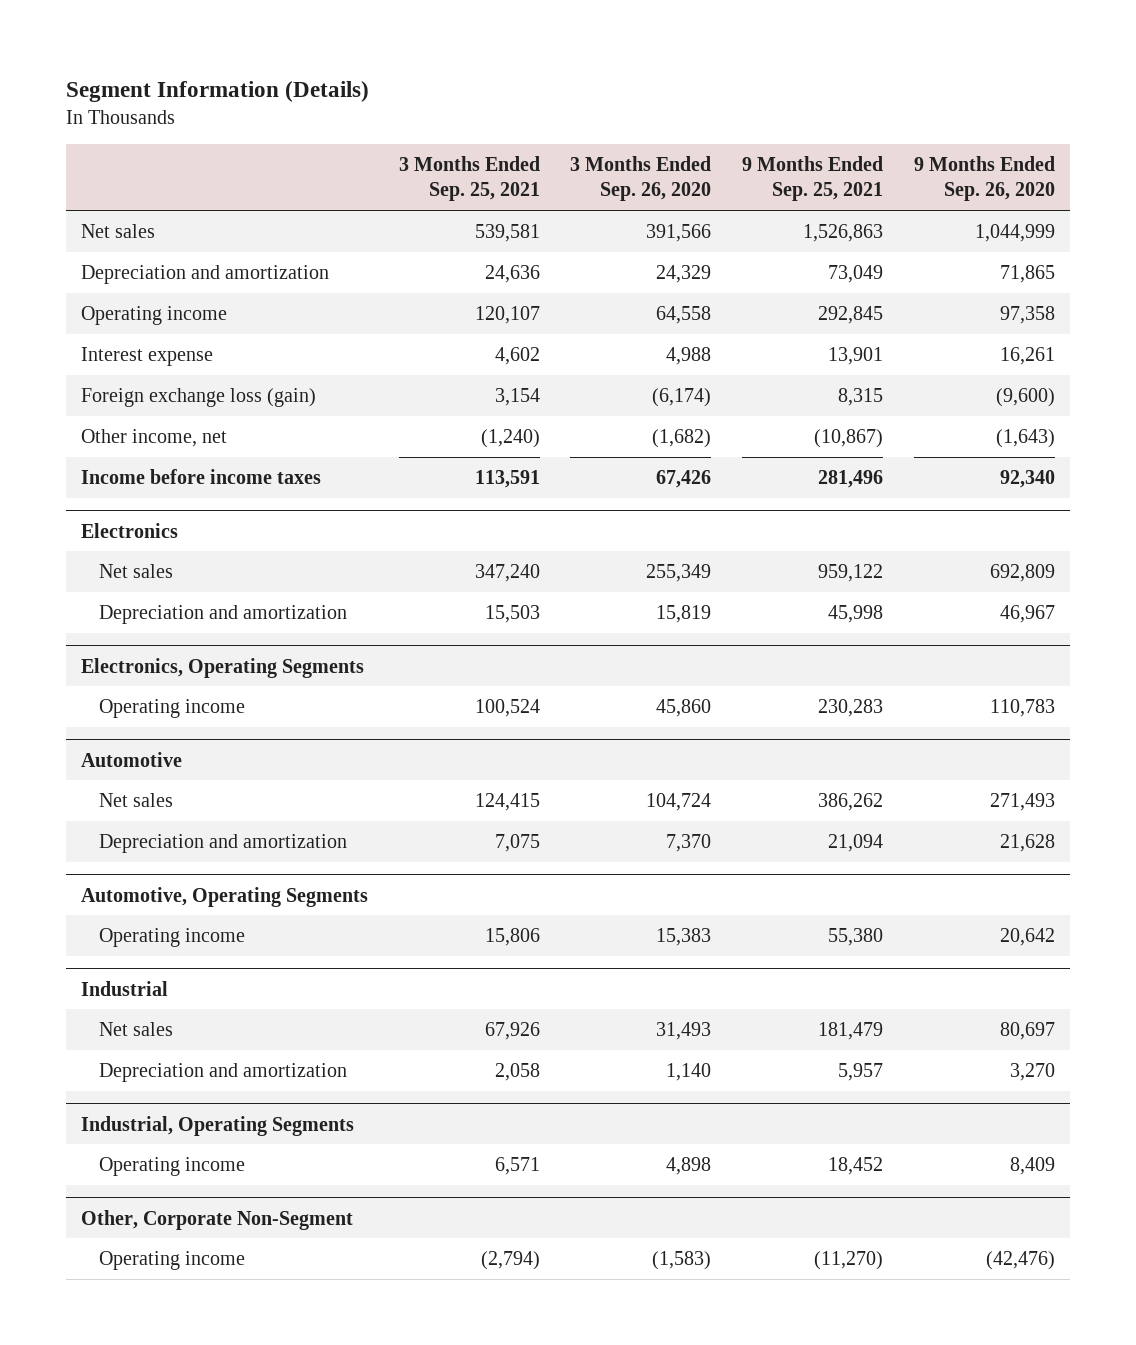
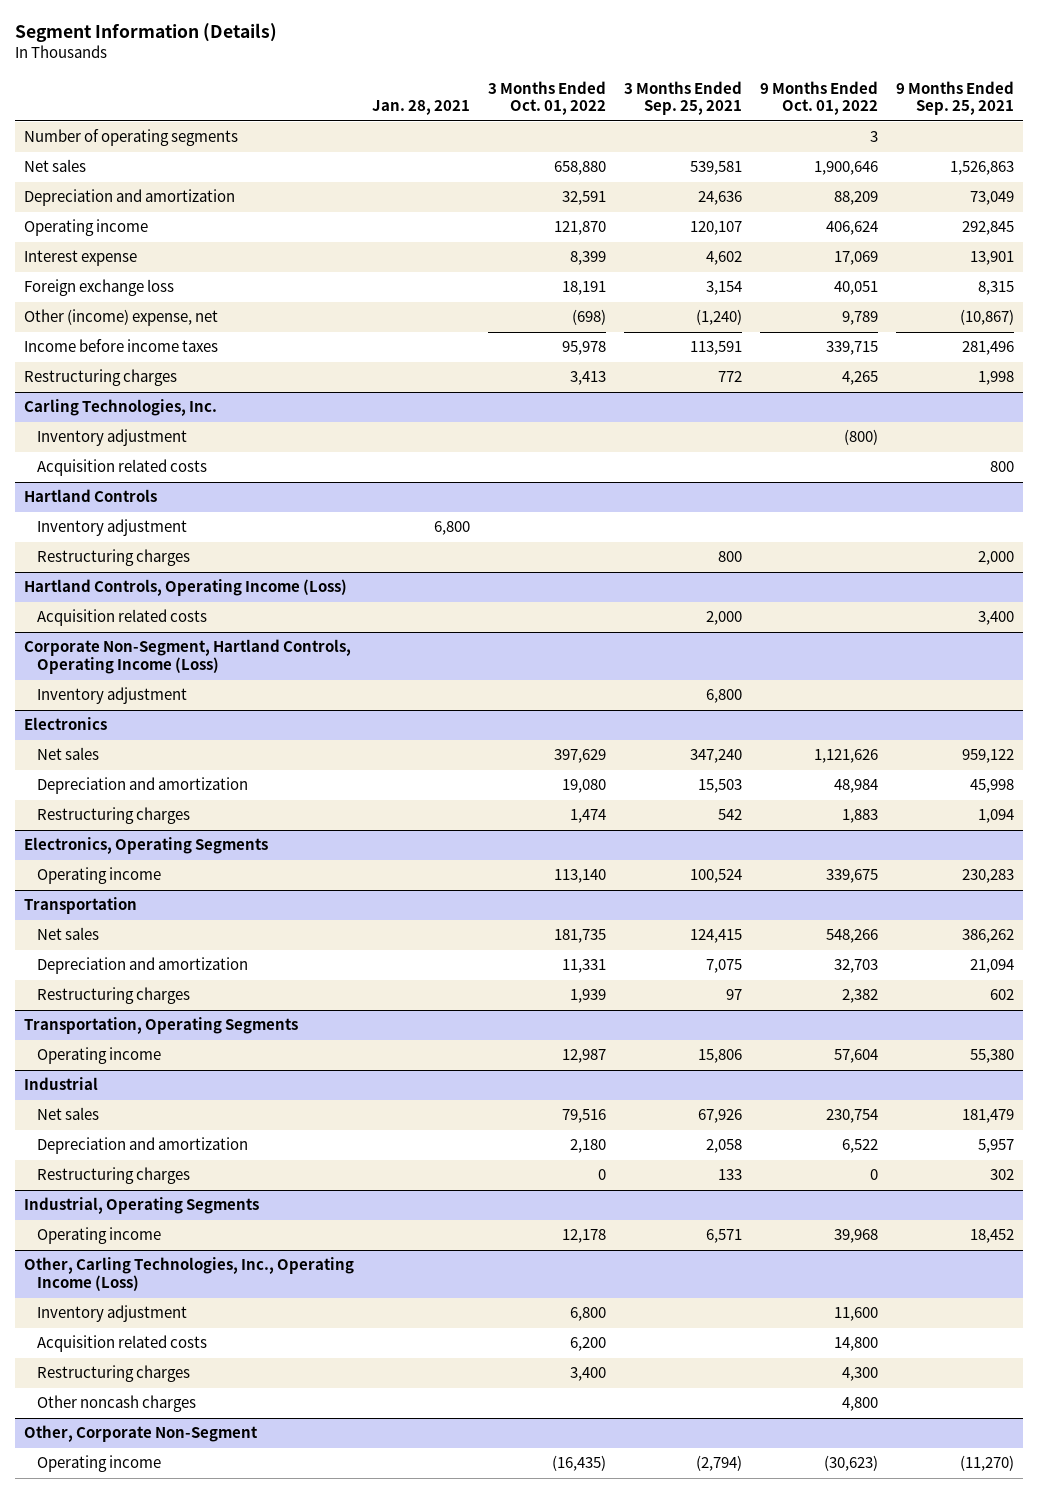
- | 3 Months Ended Sep. 25, 2021 | 3 Months Ended Sep. 26, 2020 | 9 Months Ended Sep. 25, 2021 | 9 Months Ended Sep. 26, 2020
+ | Jan. 28, 2021 | 3 Months Ended Oct. 01, 2022 | 3 Months Ended Sep. 25, 2021 | 9 Months Ended Oct. 01, 2022 | 9 Months Ended Sep. 25, 2021
+ Number of operating segments | | | | 3 |
- Foreign exchange loss (gain) | 3,154 | (6,174) | 8,315 | (9,600)
- Other income, net | (1,240) | (1,682) | (10,867) | (1,643)
+ Foreign exchange loss | | 18,191 | 3,154 | 40,051 | 8,315
+ Other (income) expense, net | | (698) | (1,240) | 9,789 | (10,867)
+ Restructuring charges | | 3,413 | 772 | 4,265 | 1,998
+ Carling Technologies, Inc.
+ Inventory adjustment | | | | (800) |
+ Acquisition related costs | | | | | 800
+ Hartland Controls
+ Inventory adjustment | 6,800 | | | |
+ Restructuring charges | | | 800 | | 2,000
+ Hartland Controls, Operating Income (Loss)
+ Acquisition related costs | | | 2,000 | | 3,400
+ Corporate Non-Segment, Hartland Controls, Operating Income (Loss)
+ Inventory adjustment | | | 6,800 | |
@ Electronics
+ Restructuring charges | | 1,474 | 542 | 1,883 | 1,094
- Automotive
+ Transportation
- Automotive, Operating Segments
+ Restructuring charges | | 1,939 | 97 | 2,382 | 602
+ Transportation, Operating Segments
@ Industrial
+ Restructuring charges | | 0 | 133 | 0 | 302
+ Other, Carling Technologies, Inc., Operating Income (Loss)
+ Inventory adjustment | | 6,800 | | 11,600 |
+ Acquisition related costs | | 6,200 | | 14,800 |
+ Restructuring charges | | 3,400 | | 4,300 |
+ Other noncash charges | | | | 4,800 |

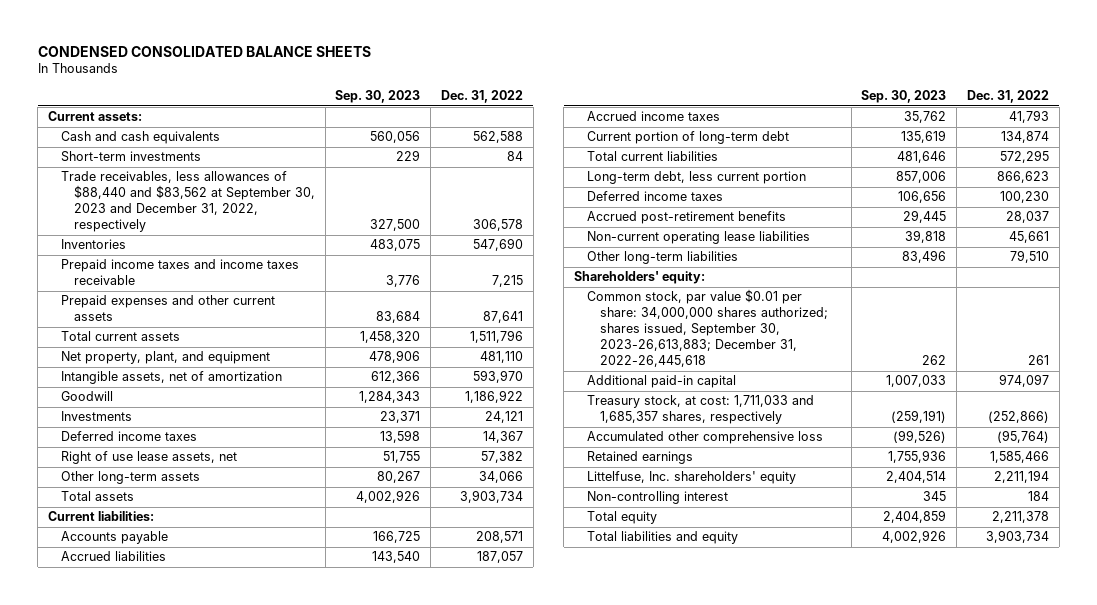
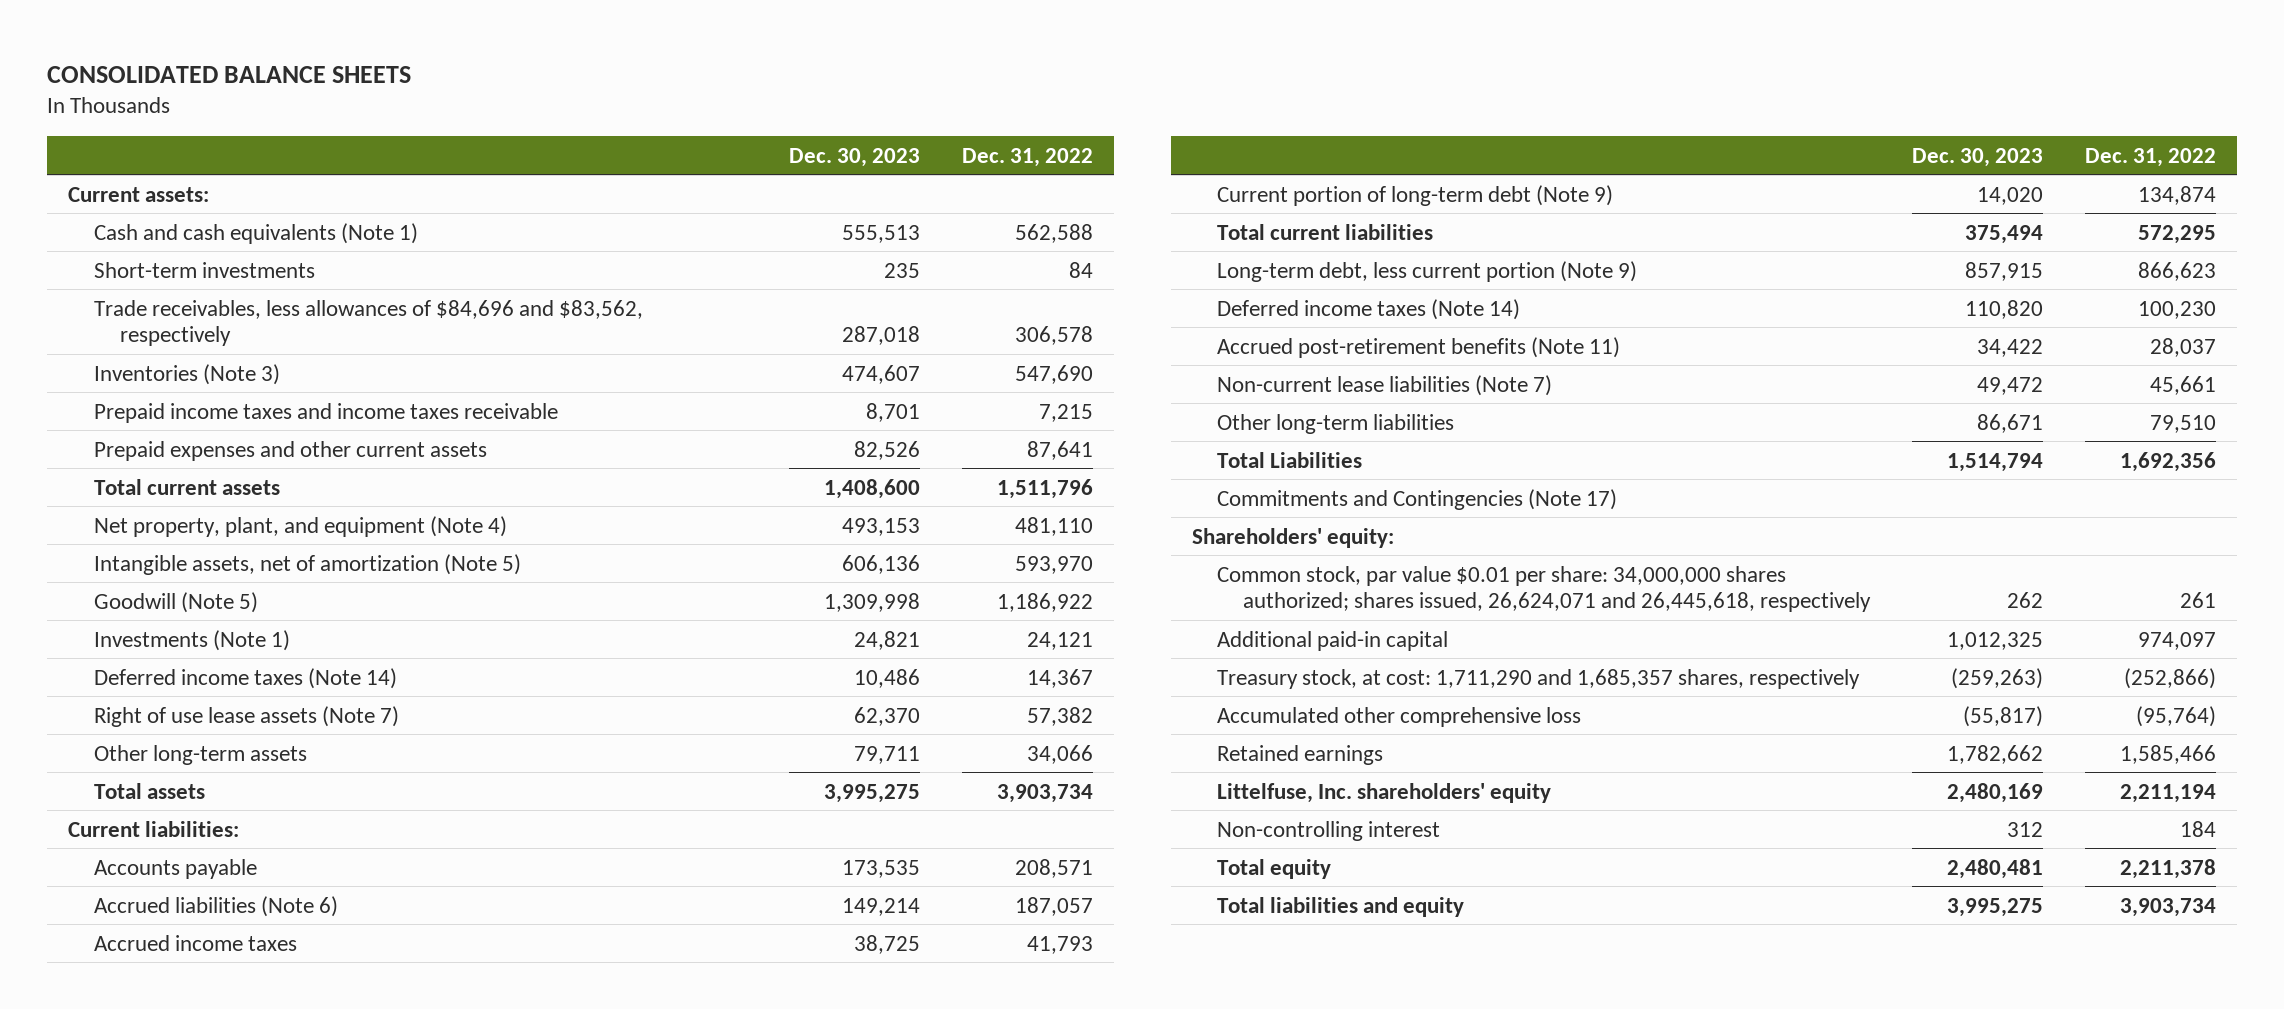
- CONDENSED CONSOLIDATED BALANCE SHEETS
+ CONSOLIDATED BALANCE SHEETS
- | Sep. 30, 2023 | Dec. 31, 2022
+ | Dec. 30, 2023 | Dec. 31, 2022
- Cash and cash equivalents | 560,056 | 562,588
+ Cash and cash equivalents (Note 1) | 555,513 | 562,588
- Trade receivables, less allowances of $88,440 and $83,562 at September 30, 2023 and December 31, 2022, respectively | 327,500 | 306,578
- Inventories | 483,075 | 547,690
+ Trade receivables, less allowances of $84,696 and $83,562, respectively | 287,018 | 306,578
+ Inventories (Note 3) | 474,607 | 547,690
- Net property, plant, and equipment | 478,906 | 481,110
- Intangible assets, net of amortization | 612,366 | 593,970
- Goodwill | 1,284,343 | 1,186,922
- Investments | 23,371 | 24,121
- Deferred income taxes | 13,598 | 14,367
- Right of use lease assets, net | 51,755 | 57,382
+ Net property, plant, and equipment (Note 4) | 493,153 | 481,110
+ Intangible assets, net of amortization (Note 5) | 606,136 | 593,970
+ Goodwill (Note 5) | 1,309,998 | 1,186,922
+ Investments (Note 1) | 24,821 | 24,121
+ Deferred income taxes (Note 14) | 10,486 | 14,367
+ Right of use lease assets (Note 7) | 62,370 | 57,382
- Accrued liabilities | 143,540 | 187,057
+ Accrued liabilities (Note 6) | 149,214 | 187,057
- Current portion of long-term debt | 135,619 | 134,874
+ Current portion of long-term debt (Note 9) | 14,020 | 134,874
- Long-term debt, less current portion | 857,006 | 866,623
- Deferred income taxes | 106,656 | 100,230
- Accrued post-retirement benefits | 29,445 | 28,037
- Non-current operating lease liabilities | 39,818 | 45,661
+ Long-term debt, less current portion (Note 9) | 857,915 | 866,623
+ Deferred income taxes (Note 14) | 110,820 | 100,230
+ Accrued post-retirement benefits (Note 11) | 34,422 | 28,037
+ Non-current lease liabilities (Note 7) | 49,472 | 45,661
+ Total Liabilities | 1,514,794 | 1,692,356
+ Commitments and Contingencies (Note 17)
- Common stock, par value $0.01 per share: 34,000,000 shares authorized; shares issued, September 30, 2023-26,613,883; December 31, 2022-26,445,618 | 262 | 261
+ Common stock, par value $0.01 per share: 34,000,000 shares authorized; shares issued, 26,624,071 and 26,445,618, respectively | 262 | 261
- Treasury stock, at cost: 1,711,033 and 1,685,357 shares, respectively | (259,191) | (252,866)
+ Treasury stock, at cost: 1,711,290 and 1,685,357 shares, respectively | (259,263) | (252,866)

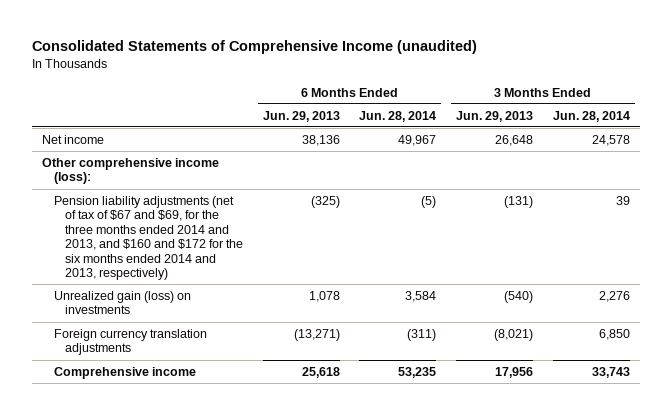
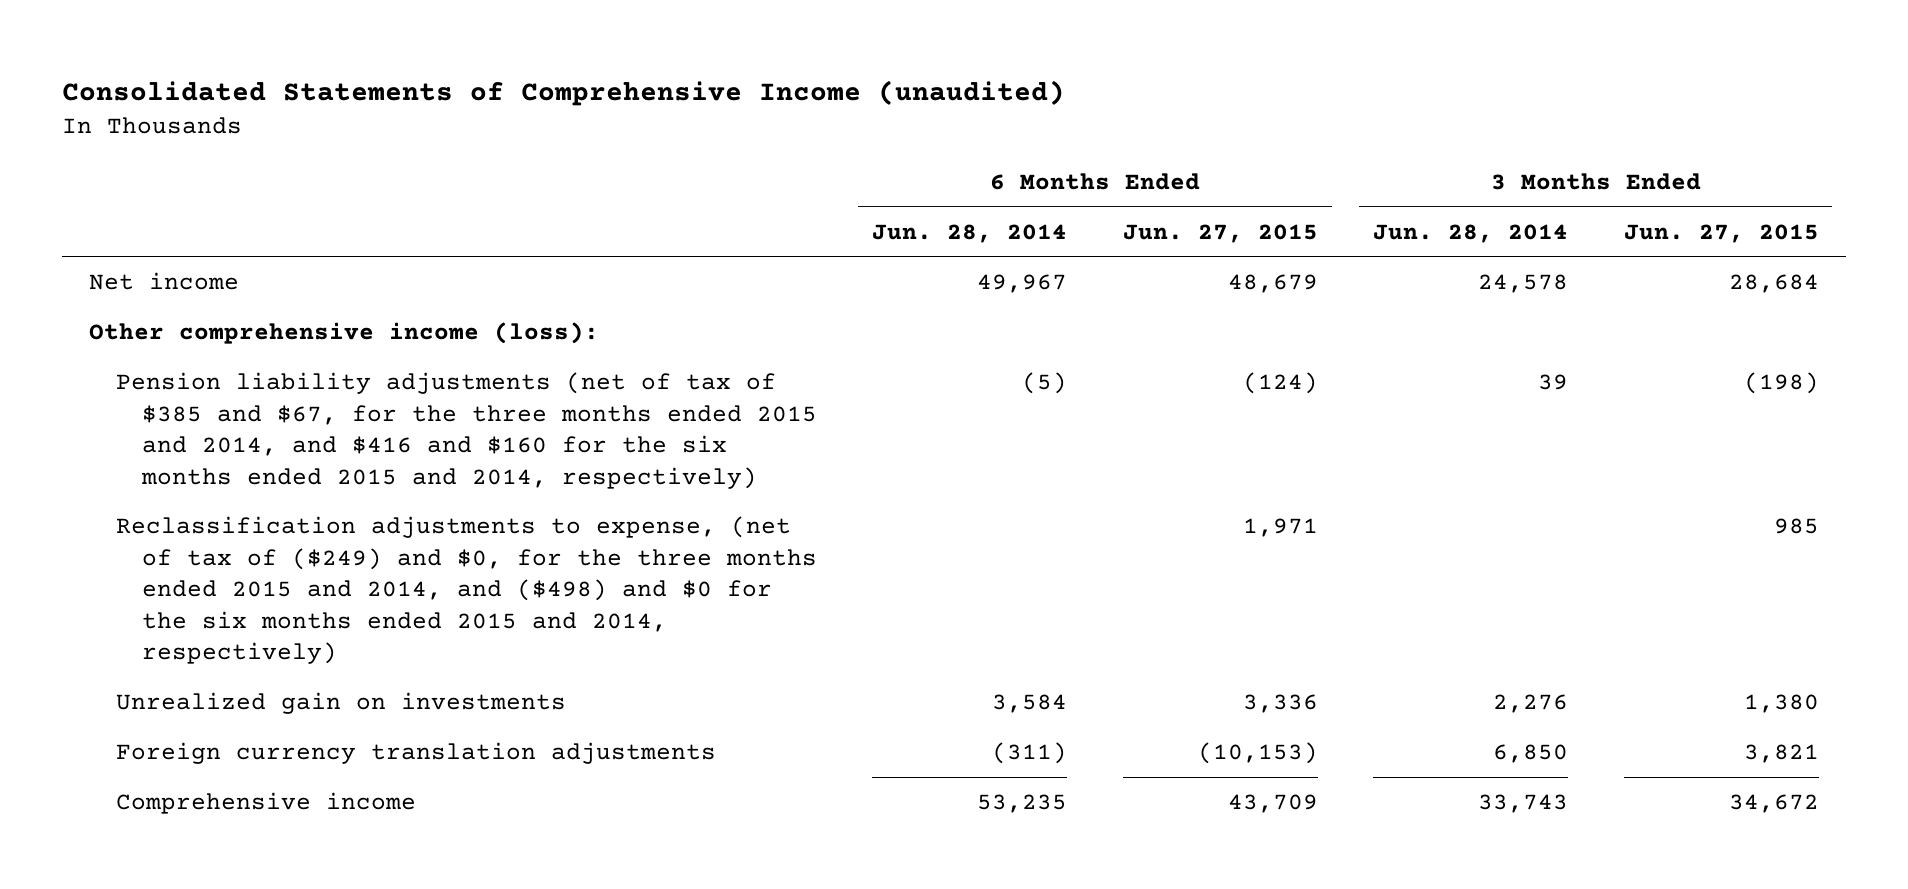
- | 6 Months Ended Jun. 29, 2013 | 6 Months Ended Jun. 28, 2014 | 3 Months Ended Jun. 29, 2013 | 3 Months Ended Jun. 28, 2014
+ | 6 Months Ended Jun. 28, 2014 | 6 Months Ended Jun. 27, 2015 | 3 Months Ended Jun. 28, 2014 | 3 Months Ended Jun. 27, 2015
- Pension liability adjustments (net of tax of $67 and $69, for the three months ended 2014 and 2013, and $160 and $172 for the six months ended 2014 and 2013, respectively) | (325) | (5) | (131) | 39
- Unrealized gain (loss) on investments | 1,078 | 3,584 | (540) | 2,276
+ Pension liability adjustments (net of tax of $385 and $67, for the three months ended 2015 and 2014, and $416 and $160 for the six months ended 2015 and 2014, respectively) | (5) | (124) | 39 | (198)
+ Reclassification adjustments to expense, (net of tax of ($249) and $0, for the three months ended 2015 and 2014, and ($498) and $0 for the six months ended 2015 and 2014, respectively) | | 1,971 | | 985
+ Unrealized gain on investments | 3,584 | 3,336 | 2,276 | 1,380

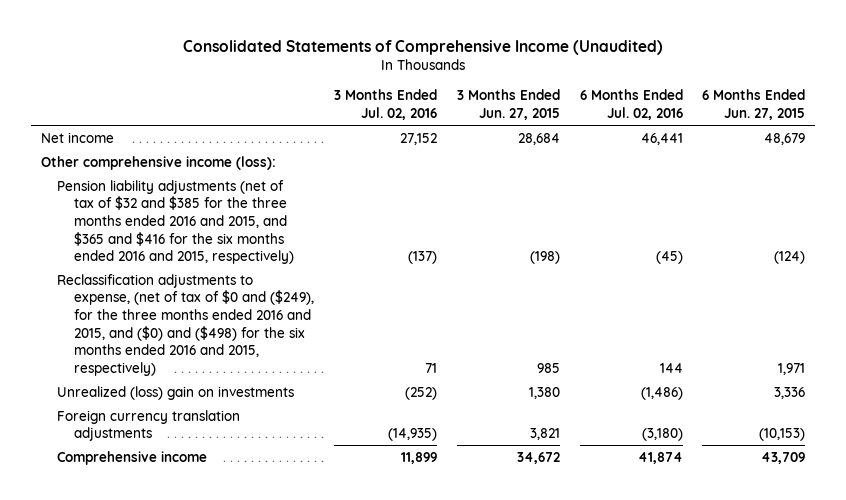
- Consolidated Statements of Comprehensive Income (unaudited)
+ Consolidated Statements of Comprehensive Income (Unaudited)
- | 6 Months Ended Jun. 28, 2014 | 6 Months Ended Jun. 27, 2015 | 3 Months Ended Jun. 28, 2014 | 3 Months Ended Jun. 27, 2015
+ | 3 Months Ended Jul. 02, 2016 | 3 Months Ended Jun. 27, 2015 | 6 Months Ended Jul. 02, 2016 | 6 Months Ended Jun. 27, 2015
- Pension liability adjustments (net of tax of $385 and $67, for the three months ended 2015 and 2014, and $416 and $160 for the six months ended 2015 and 2014, respectively) | (5) | (124) | 39 | (198)
- Reclassification adjustments to expense, (net of tax of ($249) and $0, for the three months ended 2015 and 2014, and ($498) and $0 for the six months ended 2015 and 2014, respectively) | | 1,971 | | 985
- Unrealized gain on investments | 3,584 | 3,336 | 2,276 | 1,380
+ Pension liability adjustments (net of tax of $32 and $385 for the three months ended 2016 and 2015, and $365 and $416 for the six months ended 2016 and 2015, respectively) | (137) | (198) | (45) | (124)
+ Reclassification adjustments to expense, (net of tax of $0 and ($249), for the three months ended 2016 and 2015, and ($0) and ($498) for the six months ended 2016 and 2015, respectively) | 71 | 985 | 144 | 1,971
+ Unrealized (loss) gain on investments | (252) | 1,380 | (1,486) | 3,336

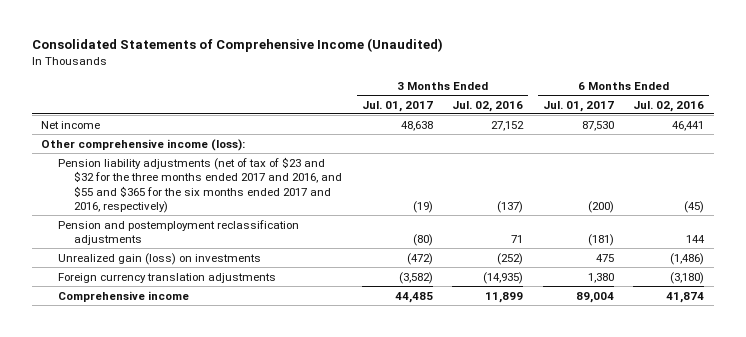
- | 3 Months Ended Jul. 02, 2016 | 3 Months Ended Jun. 27, 2015 | 6 Months Ended Jul. 02, 2016 | 6 Months Ended Jun. 27, 2015
+ | 3 Months Ended Jul. 01, 2017 | 3 Months Ended Jul. 02, 2016 | 6 Months Ended Jul. 01, 2017 | 6 Months Ended Jul. 02, 2016
- Pension liability adjustments (net of tax of $32 and $385 for the three months ended 2016 and 2015, and $365 and $416 for the six months ended 2016 and 2015, respectively) | (137) | (198) | (45) | (124)
- Reclassification adjustments to expense, (net of tax of $0 and ($249), for the three months ended 2016 and 2015, and ($0) and ($498) for the six months ended 2016 and 2015, respectively) | 71 | 985 | 144 | 1,971
- Unrealized (loss) gain on investments | (252) | 1,380 | (1,486) | 3,336
+ Pension liability adjustments (net of tax of $23 and $32 for the three months ended 2017 and 2016, and $55 and $365 for the six months ended 2017 and 2016, respectively) | (19) | (137) | (200) | (45)
+ Pension and postemployment reclassification adjustments | (80) | 71 | (181) | 144
+ Unrealized gain (loss) on investments | (472) | (252) | 475 | (1,486)

